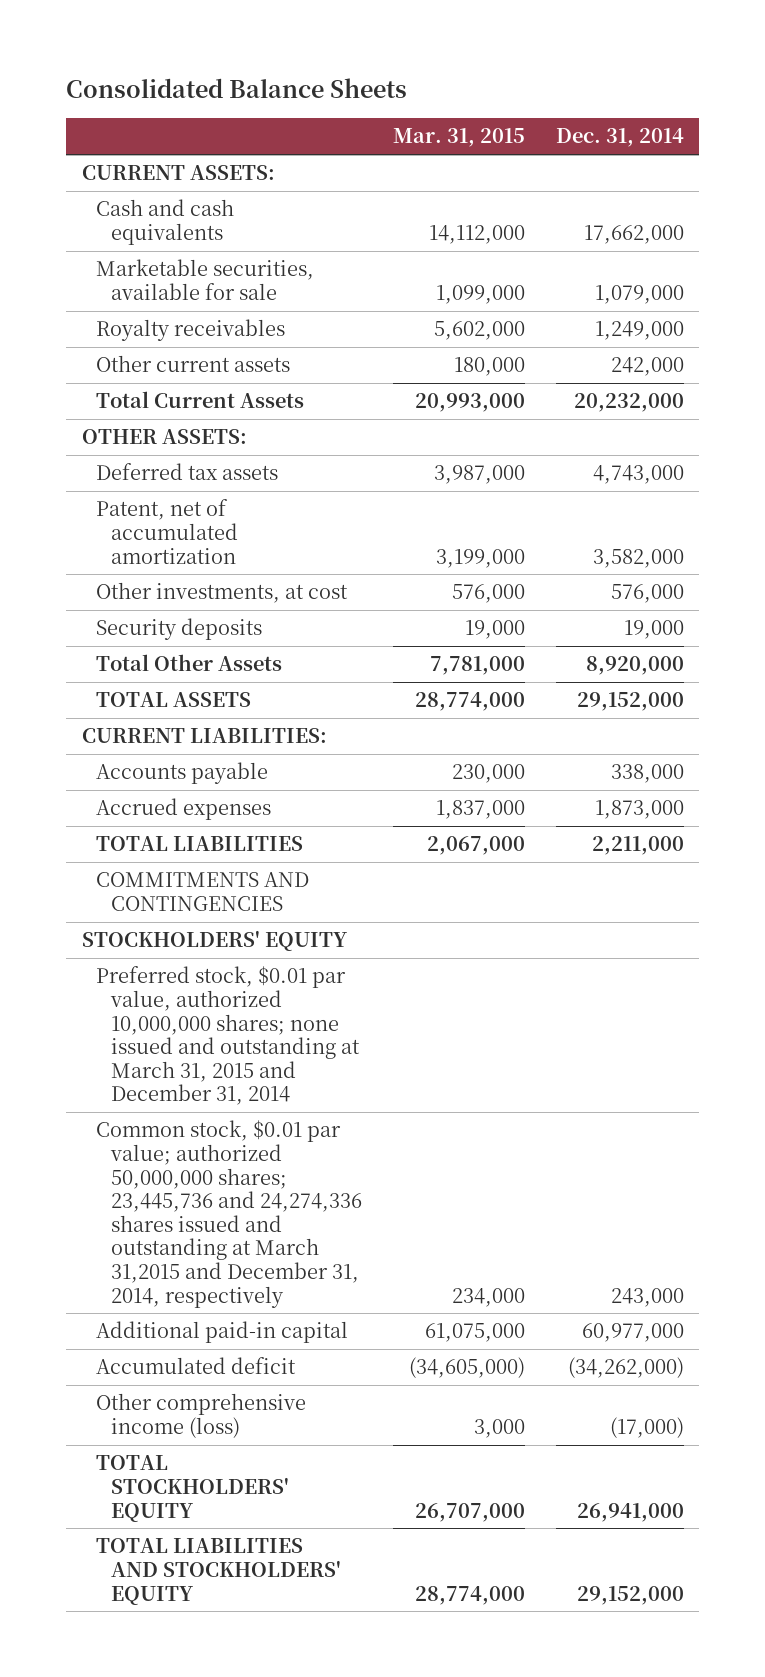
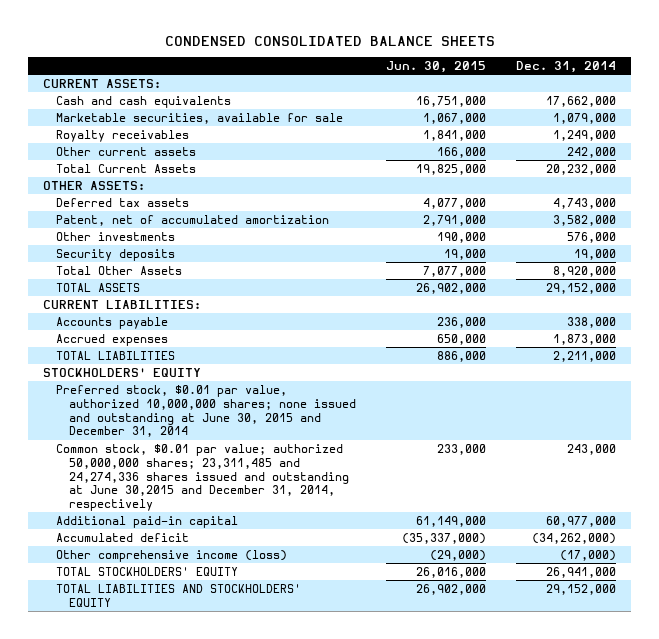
- Consolidated Balance Sheets
+ CONDENSED CONSOLIDATED BALANCE SHEETS
- | Mar. 31, 2015 | Dec. 31, 2014
+ | Jun. 30, 2015 | Dec. 31, 2014
- Other investments, at cost | 576,000 | 576,000
+ Other investments | 190,000 | 576,000
- COMMITMENTS AND CONTINGENCIES
- Preferred stock, $0.01 par value, authorized 10,000,000 shares; none issued and outstanding at March 31, 2015 and December 31, 2014
- Common stock, $0.01 par value; authorized 50,000,000 shares; 23,445,736 and 24,274,336 shares issued and outstanding at March 31,2015 and December 31, 2014, respectively | 234,000 | 243,000
+ Preferred stock, $0.01 par value, authorized 10,000,000 shares; none issued and outstanding at June 30, 2015 and December 31, 2014
+ Common stock, $0.01 par value; authorized 50,000,000 shares; 23,311,485 and 24,274,336 shares issued and outstanding at June 30,2015 and December 31, 2014, respectively | 233,000 | 243,000

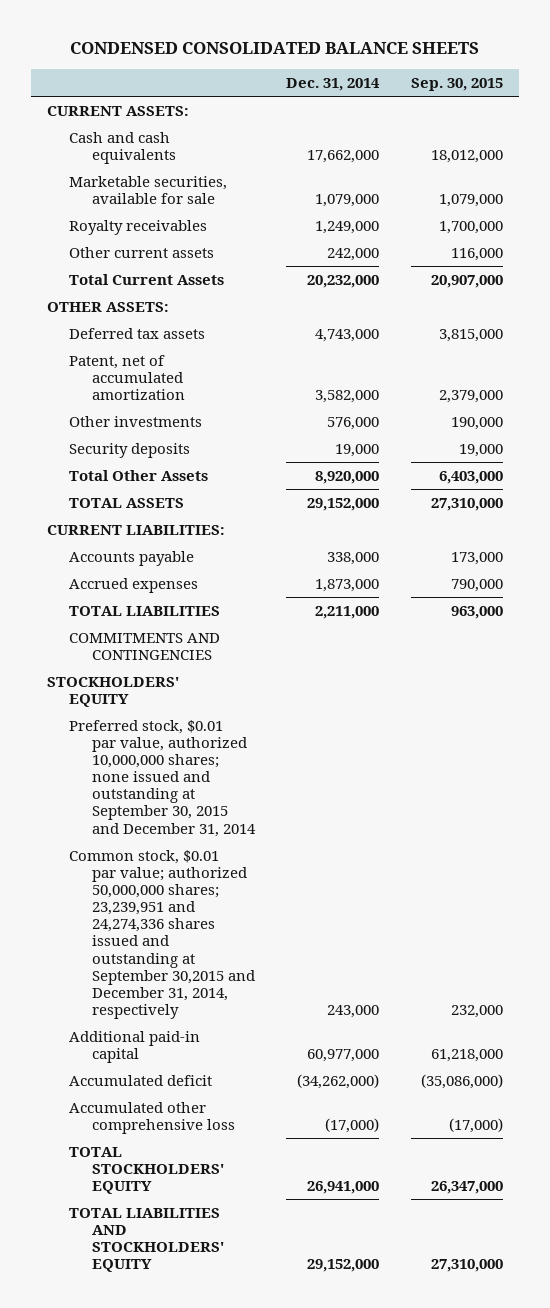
- | Jun. 30, 2015 | Dec. 31, 2014
+ | Dec. 31, 2014 | Sep. 30, 2015
+ COMMITMENTS AND CONTINGENCIES
- Preferred stock, $0.01 par value, authorized 10,000,000 shares; none issued and outstanding at June 30, 2015 and December 31, 2014
- Common stock, $0.01 par value; authorized 50,000,000 shares; 23,311,485 and 24,274,336 shares issued and outstanding at June 30,2015 and December 31, 2014, respectively | 233,000 | 243,000
+ Preferred stock, $0.01 par value, authorized 10,000,000 shares; none issued and outstanding at September 30, 2015 and December 31, 2014
+ Common stock, $0.01 par value; authorized 50,000,000 shares; 23,239,951 and 24,274,336 shares issued and outstanding at September 30,2015 and December 31, 2014, respectively | 243,000 | 232,000
- Other comprehensive income (loss) | (29,000) | (17,000)
+ Accumulated other comprehensive loss | (17,000) | (17,000)

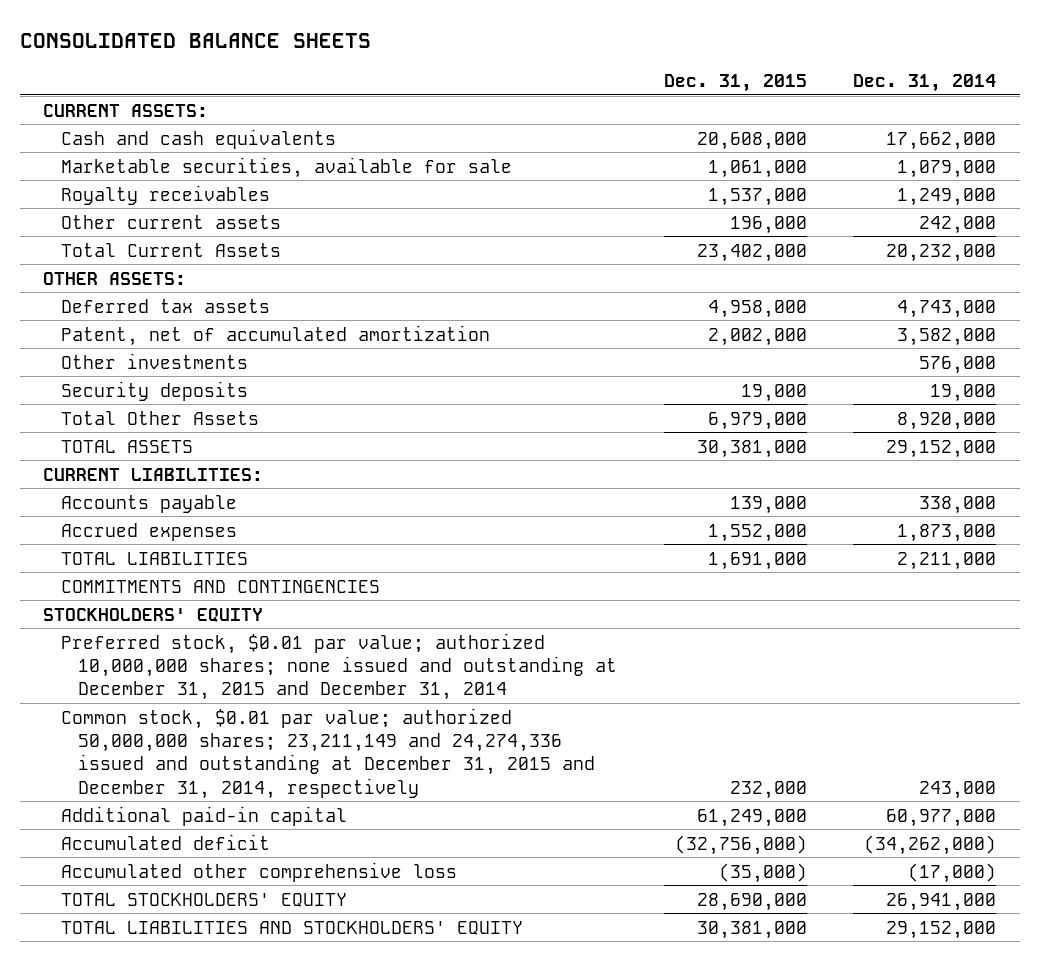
- CONDENSED CONSOLIDATED BALANCE SHEETS
+ CONSOLIDATED BALANCE SHEETS
- | Dec. 31, 2014 | Sep. 30, 2015
+ | Dec. 31, 2015 | Dec. 31, 2014
- Preferred stock, $0.01 par value, authorized 10,000,000 shares; none issued and outstanding at September 30, 2015 and December 31, 2014
- Common stock, $0.01 par value; authorized 50,000,000 shares; 23,239,951 and 24,274,336 shares issued and outstanding at September 30,2015 and December 31, 2014, respectively | 243,000 | 232,000
+ Preferred stock, $0.01 par value; authorized 10,000,000 shares; none issued and outstanding at December 31, 2015 and December 31, 2014
+ Common stock, $0.01 par value; authorized 50,000,000 shares; 23,211,149 and 24,274,336 issued and outstanding at December 31, 2015 and December 31, 2014, respectively | 232,000 | 243,000

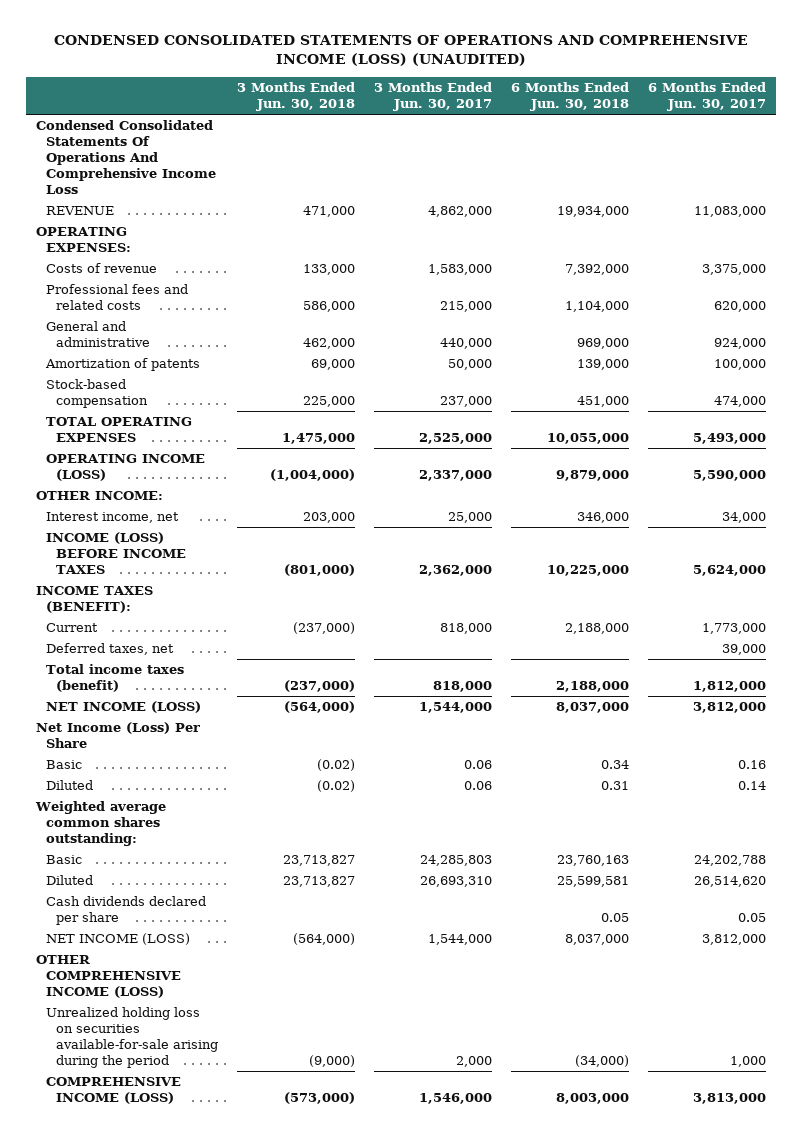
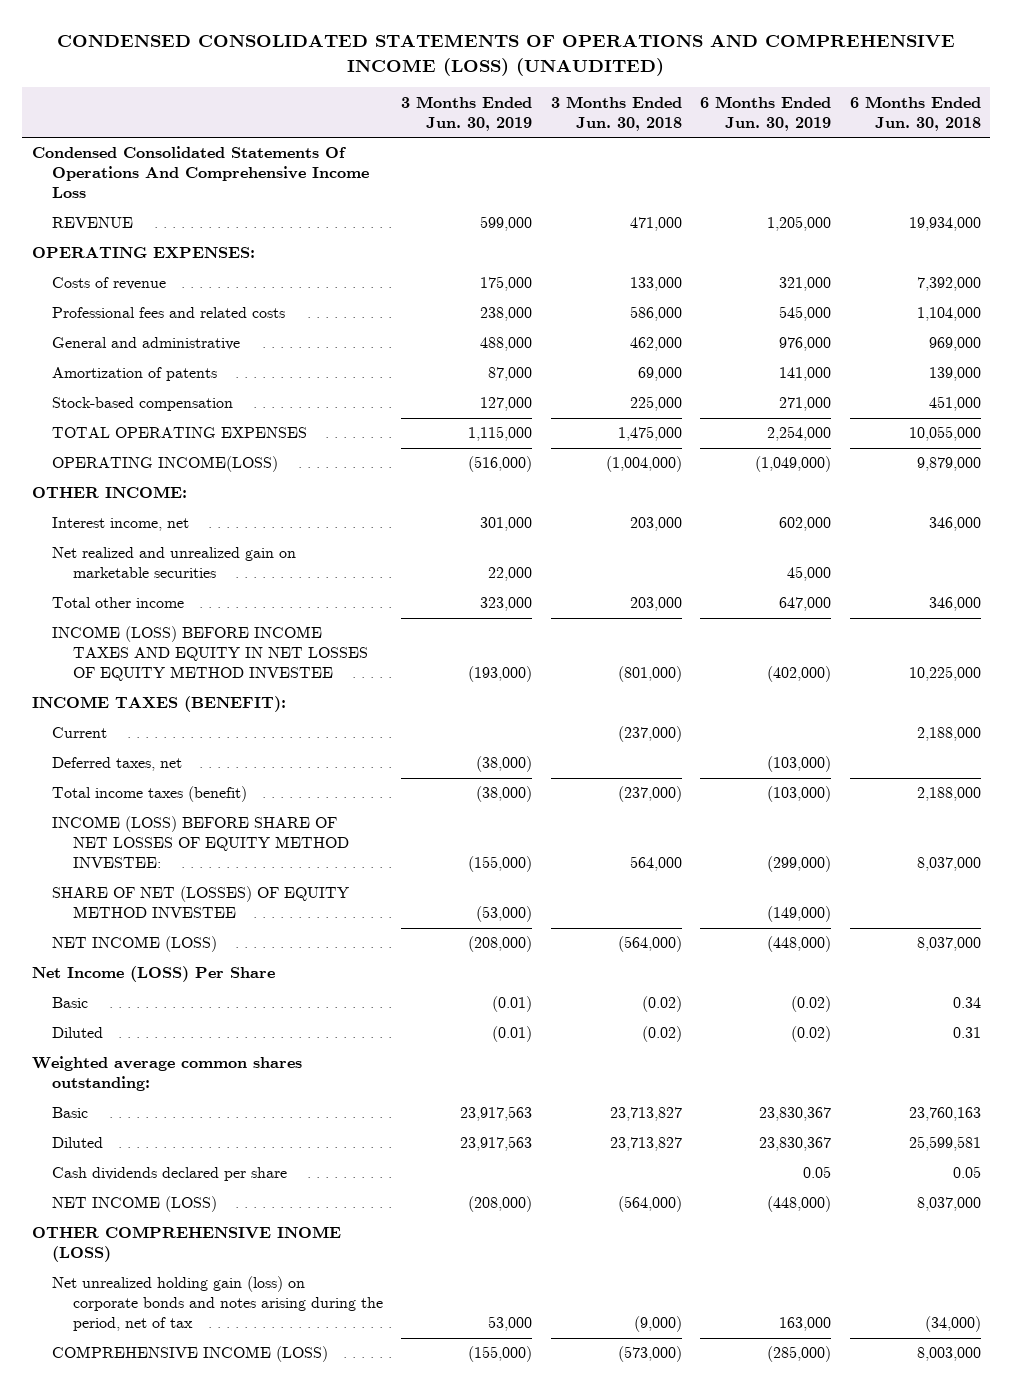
- | 3 Months Ended Jun. 30, 2018 | 3 Months Ended Jun. 30, 2017 | 6 Months Ended Jun. 30, 2018 | 6 Months Ended Jun. 30, 2017
+ | 3 Months Ended Jun. 30, 2019 | 3 Months Ended Jun. 30, 2018 | 6 Months Ended Jun. 30, 2019 | 6 Months Ended Jun. 30, 2018
- OPERATING INCOME (LOSS) | (1,004,000) | 2,337,000 | 9,879,000 | 5,590,000
+ OPERATING INCOME(LOSS) | (516,000) | (1,004,000) | (1,049,000) | 9,879,000
- INCOME (LOSS) BEFORE INCOME TAXES | (801,000) | 2,362,000 | 10,225,000 | 5,624,000
+ Net realized and unrealized gain on marketable securities | 22,000 | | 45,000 |
+ Total other income | 323,000 | 203,000 | 647,000 | 346,000
+ INCOME (LOSS) BEFORE INCOME TAXES AND EQUITY IN NET LOSSES OF EQUITY METHOD INVESTEE | (193,000) | (801,000) | (402,000) | 10,225,000
+ INCOME (LOSS) BEFORE SHARE OF NET LOSSES OF EQUITY METHOD INVESTEE: | (155,000) | 564,000 | (299,000) | 8,037,000
+ SHARE OF NET (LOSSES) OF EQUITY METHOD INVESTEE | (53,000) | | (149,000) |
- Net Income (Loss) Per Share
+ Net Income (LOSS) Per Share
- OTHER COMPREHENSIVE INCOME (LOSS)
- Unrealized holding loss on securities available-for-sale arising during the period | (9,000) | 2,000 | (34,000) | 1,000
+ OTHER COMPREHENSIVE INOME (LOSS)
+ Net unrealized holding gain (loss) on corporate bonds and notes arising during the period, net of tax | 53,000 | (9,000) | 163,000 | (34,000)

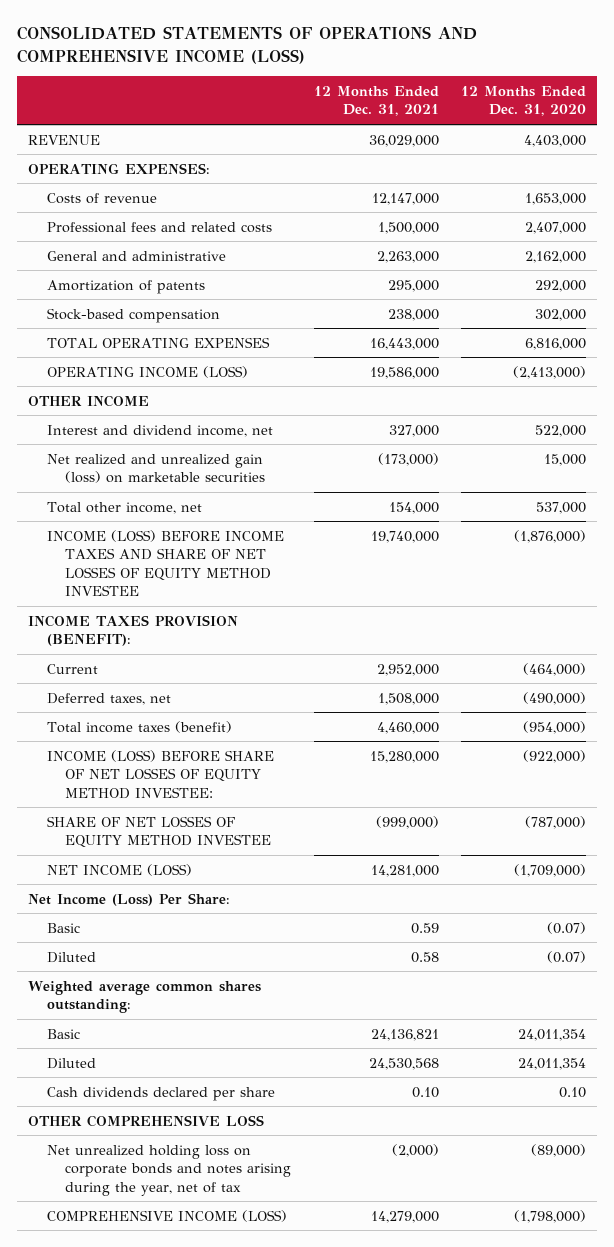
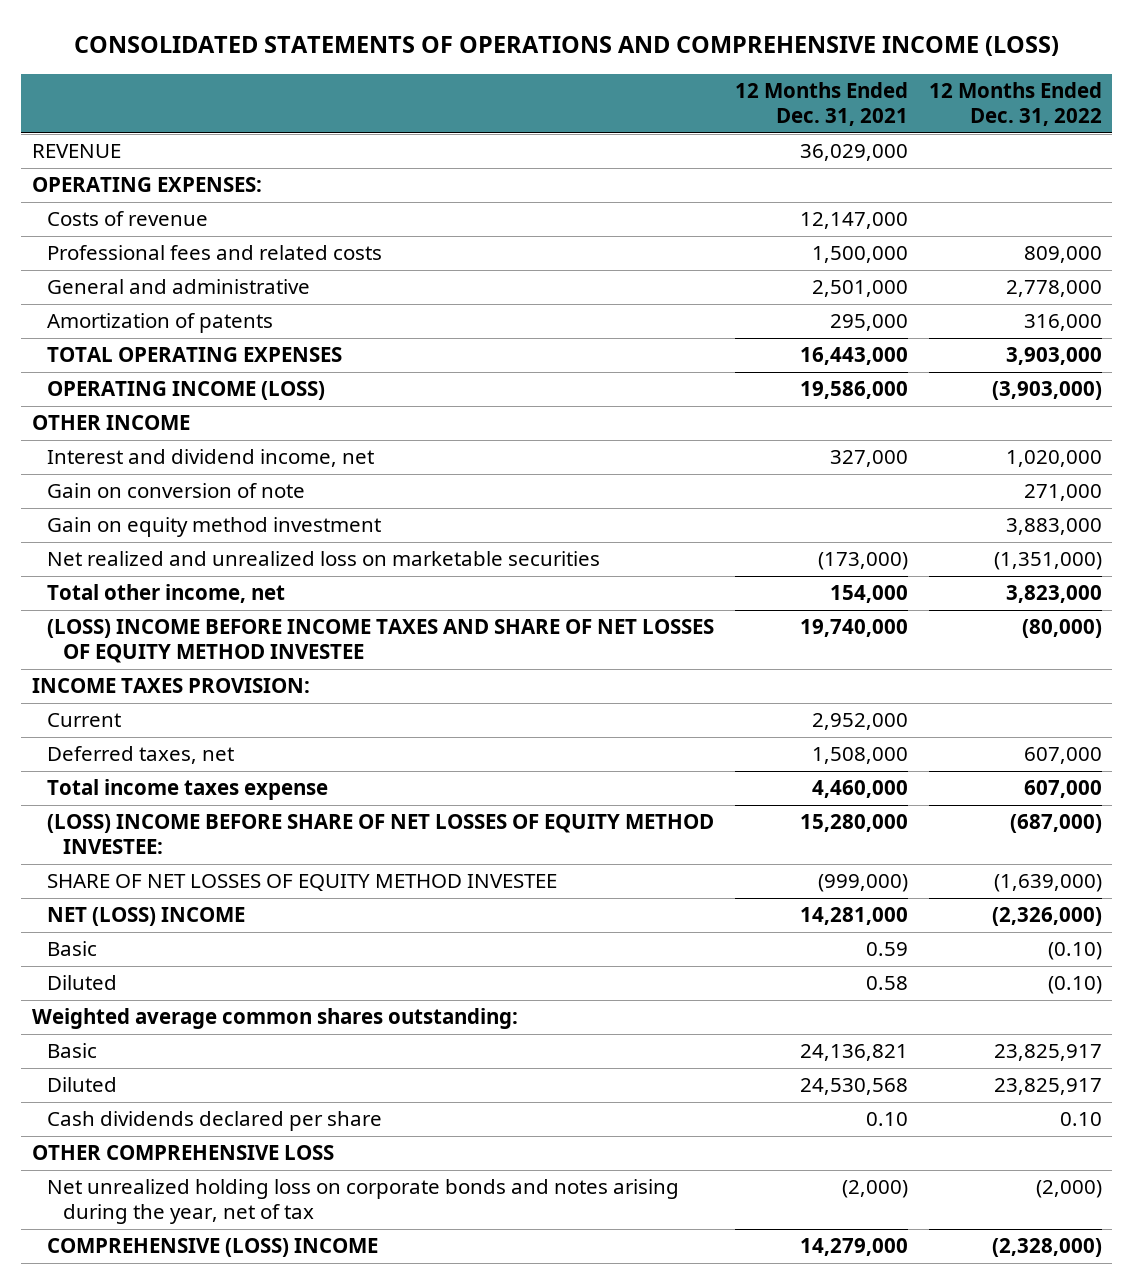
- | 12 Months Ended Dec. 31, 2021 | 12 Months Ended Dec. 31, 2020
+ | 12 Months Ended Dec. 31, 2021 | 12 Months Ended Dec. 31, 2022
- General and administrative | 2,263,000 | 2,162,000
+ General and administrative | 2,501,000 | 2,778,000
- Stock-based compensation | 238,000 | 302,000
- Net realized and unrealized gain (loss) on marketable securities | (173,000) | 15,000
+ Gain on conversion of note | | 271,000
+ Gain on equity method investment | | 3,883,000
+ Net realized and unrealized loss on marketable securities | (173,000) | (1,351,000)
- INCOME (LOSS) BEFORE INCOME TAXES AND SHARE OF NET LOSSES OF EQUITY METHOD INVESTEE | 19,740,000 | (1,876,000)
- INCOME TAXES PROVISION (BENEFIT):
+ (LOSS) INCOME BEFORE INCOME TAXES AND SHARE OF NET LOSSES OF EQUITY METHOD INVESTEE | 19,740,000 | (80,000)
+ INCOME TAXES PROVISION:
- Total income taxes (benefit) | 4,460,000 | (954,000)
- INCOME (LOSS) BEFORE SHARE OF NET LOSSES OF EQUITY METHOD INVESTEE: | 15,280,000 | (922,000)
+ Total income taxes expense | 4,460,000 | 607,000
+ (LOSS) INCOME BEFORE SHARE OF NET LOSSES OF EQUITY METHOD INVESTEE: | 15,280,000 | (687,000)
- NET INCOME (LOSS) | 14,281,000 | (1,709,000)
- Net Income (Loss) Per Share:
+ NET (LOSS) INCOME | 14,281,000 | (2,326,000)
- COMPREHENSIVE INCOME (LOSS) | 14,279,000 | (1,798,000)
+ COMPREHENSIVE (LOSS) INCOME | 14,279,000 | (2,328,000)

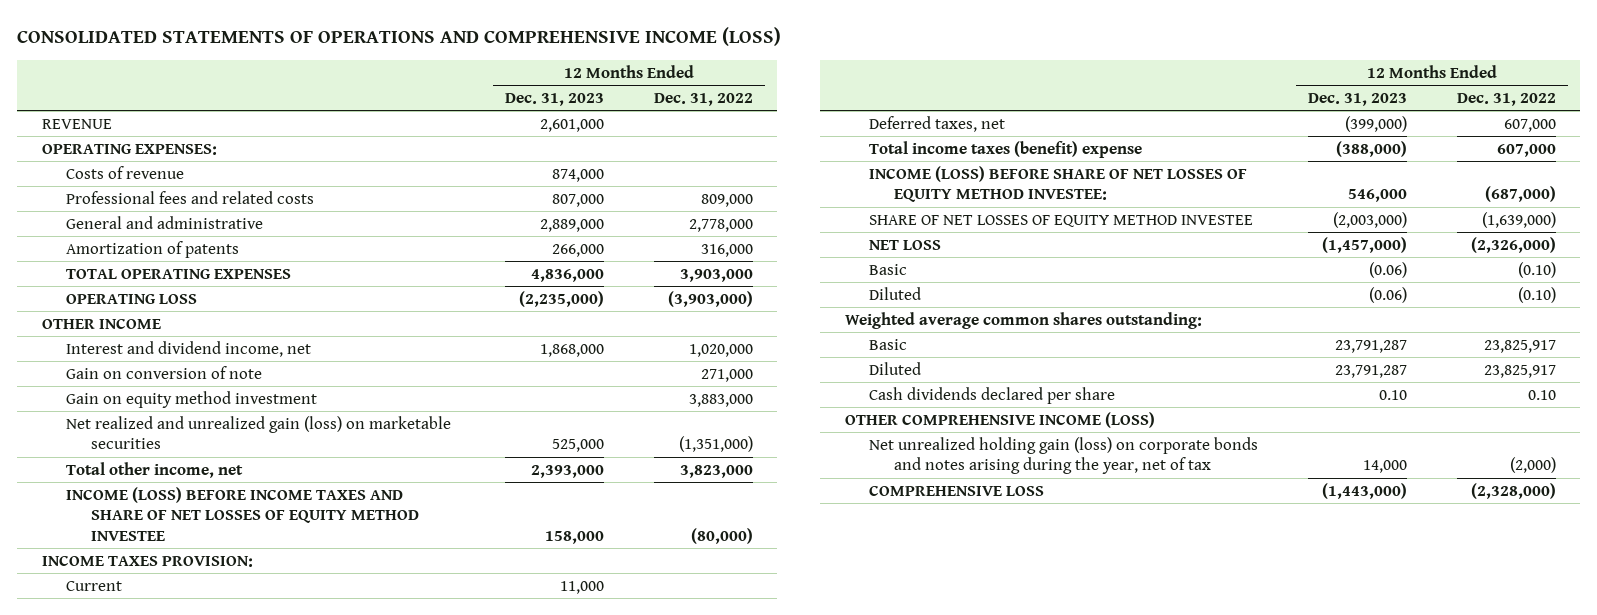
- | 12 Months Ended Dec. 31, 2021 | 12 Months Ended Dec. 31, 2022
+ | 12 Months Ended Dec. 31, 2023 | 12 Months Ended Dec. 31, 2022
- OPERATING INCOME (LOSS) | 19,586,000 | (3,903,000)
+ OPERATING LOSS | (2,235,000) | (3,903,000)
- Net realized and unrealized loss on marketable securities | (173,000) | (1,351,000)
+ Net realized and unrealized gain (loss) on marketable securities | 525,000 | (1,351,000)
- (LOSS) INCOME BEFORE INCOME TAXES AND SHARE OF NET LOSSES OF EQUITY METHOD INVESTEE | 19,740,000 | (80,000)
+ INCOME (LOSS) BEFORE INCOME TAXES AND SHARE OF NET LOSSES OF EQUITY METHOD INVESTEE | 158,000 | (80,000)
- Total income taxes expense | 4,460,000 | 607,000
- (LOSS) INCOME BEFORE SHARE OF NET LOSSES OF EQUITY METHOD INVESTEE: | 15,280,000 | (687,000)
+ Total income taxes (benefit) expense | (388,000) | 607,000
+ INCOME (LOSS) BEFORE SHARE OF NET LOSSES OF EQUITY METHOD INVESTEE: | 546,000 | (687,000)
- NET (LOSS) INCOME | 14,281,000 | (2,326,000)
+ NET LOSS | (1,457,000) | (2,326,000)
- OTHER COMPREHENSIVE LOSS
- Net unrealized holding loss on corporate bonds and notes arising during the year, net of tax | (2,000) | (2,000)
- COMPREHENSIVE (LOSS) INCOME | 14,279,000 | (2,328,000)
+ OTHER COMPREHENSIVE INCOME (LOSS)
+ Net unrealized holding gain (loss) on corporate bonds and notes arising during the year, net of tax | 14,000 | (2,000)
+ COMPREHENSIVE LOSS | (1,443,000) | (2,328,000)

